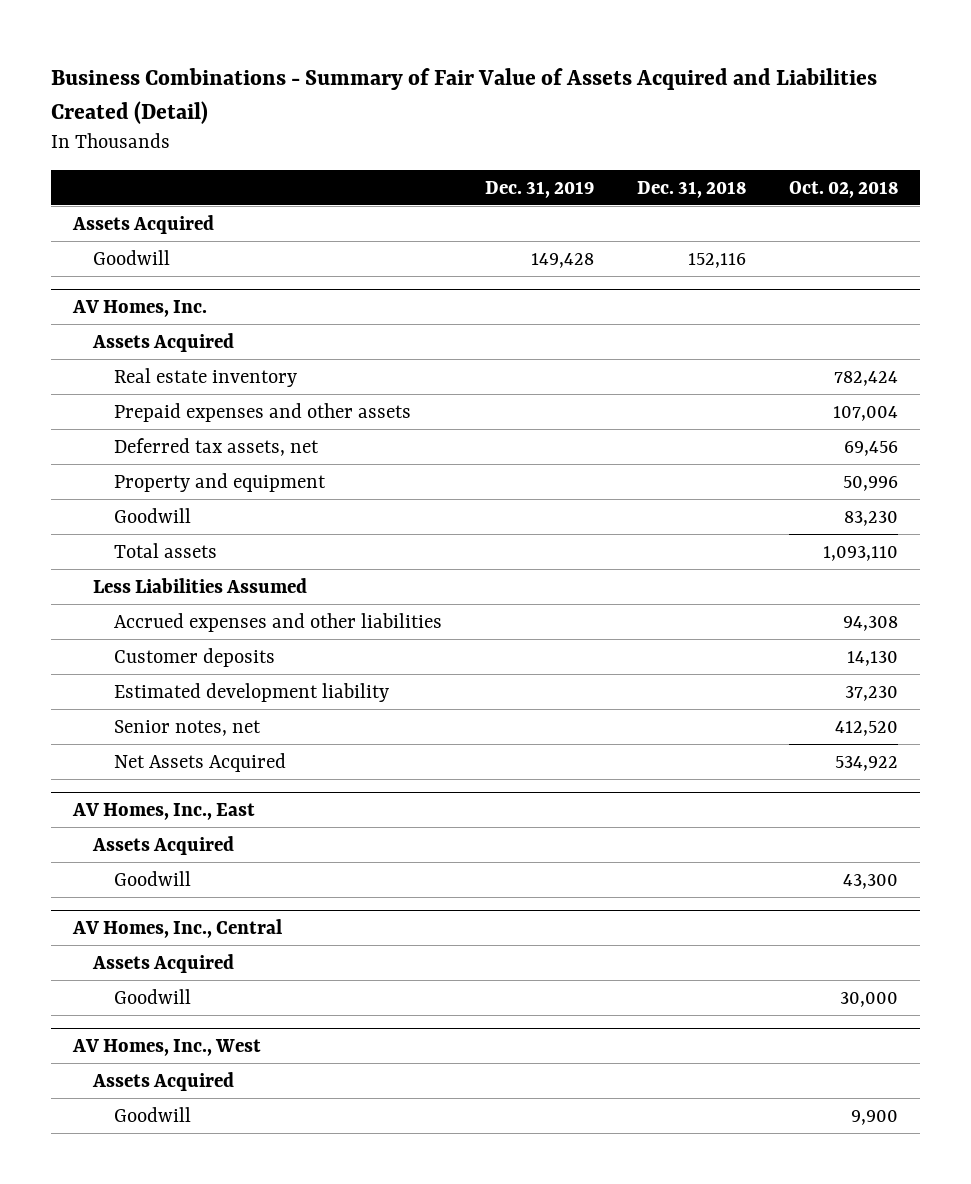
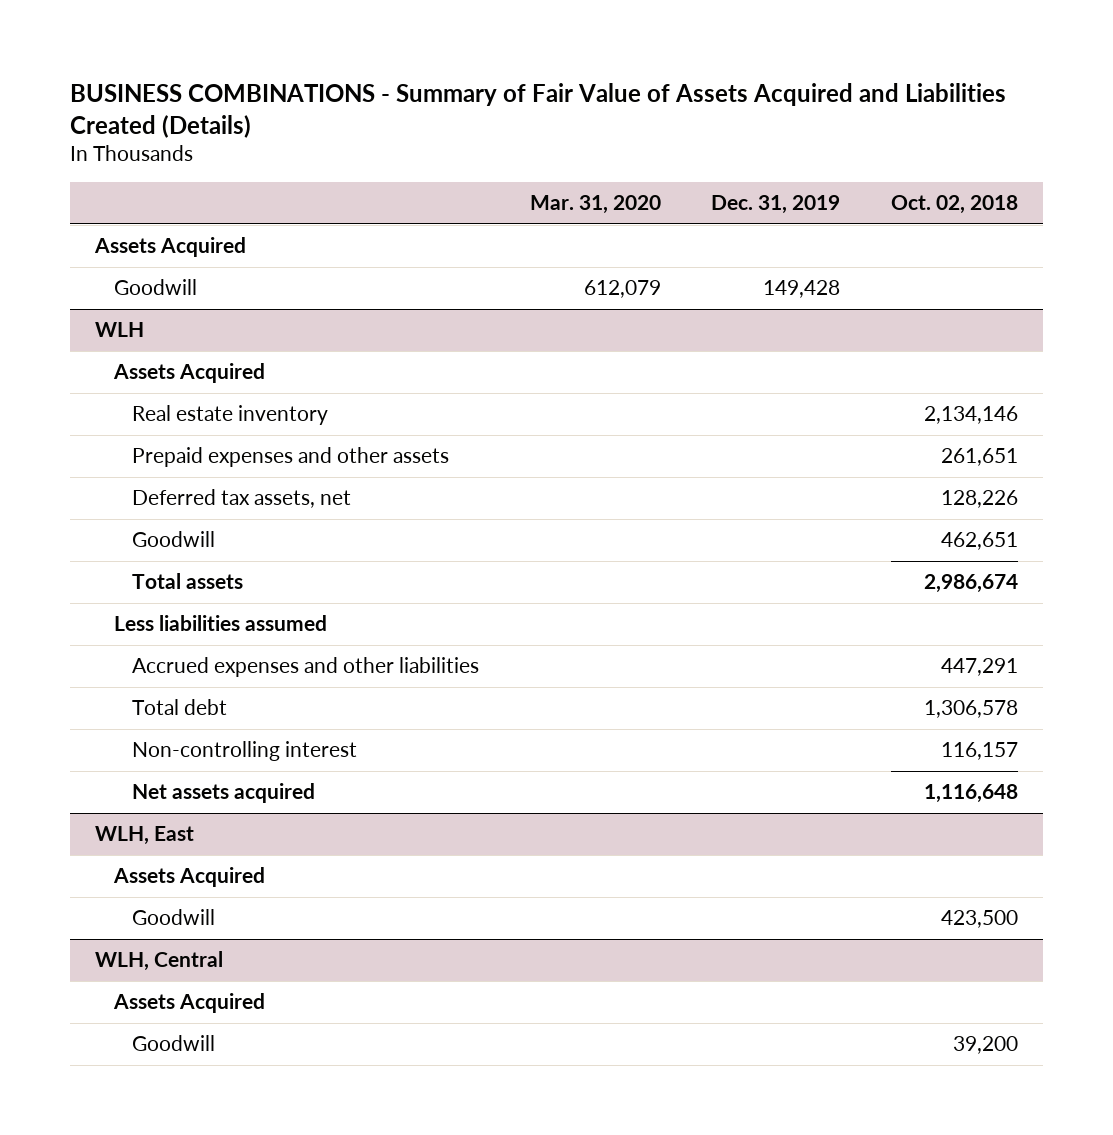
- Business Combinations - Summary of Fair Value of Assets Acquired and Liabilities Created (Detail)
+ BUSINESS COMBINATIONS - Summary of Fair Value of Assets Acquired and Liabilities Created (Details)
- | Dec. 31, 2019 | Dec. 31, 2018 | Oct. 02, 2018
+ | Mar. 31, 2020 | Dec. 31, 2019 | Oct. 02, 2018
- AV Homes, Inc.
- Assets Acquired
- Real estate inventory | | | 782,424
- Prepaid expenses and other assets | | | 107,004
- Deferred tax assets, net | | | 69,456
- Property and equipment | | | 50,996
- Goodwill | | | 83,230
- Total assets | | | 1,093,110
- Less Liabilities Assumed
- Accrued expenses and other liabilities | | | 94,308
- Customer deposits | | | 14,130
- Estimated development liability | | | 37,230
- Senior notes, net | | | 412,520
- Net Assets Acquired | | | 534,922
- AV Homes, Inc., East
+ WLH
- Goodwill | | | 43,300
- AV Homes, Inc., Central
+ Real estate inventory | | | 2,134,146
+ Prepaid expenses and other assets | | | 261,651
+ Deferred tax assets, net | | | 128,226
+ Goodwill | | | 462,651
+ Total assets | | | 2,986,674
+ Less liabilities assumed
+ Accrued expenses and other liabilities | | | 447,291
+ Total debt | | | 1,306,578
+ Non-controlling interest | | | 116,157
+ Net assets acquired | | | 1,116,648
+ WLH, East
- Goodwill | | | 30,000
- AV Homes, Inc., West
+ Goodwill | | | 423,500
+ WLH, Central
- Goodwill | | | 9,900
+ Goodwill | | | 39,200

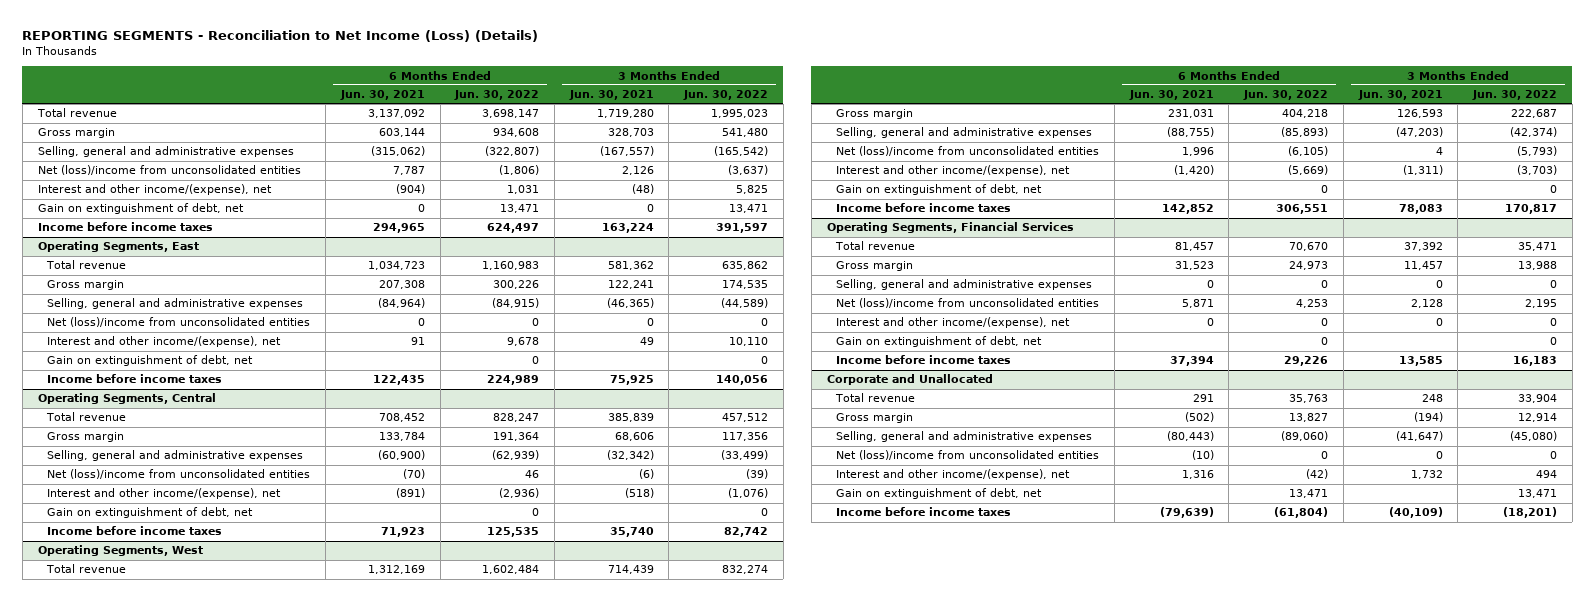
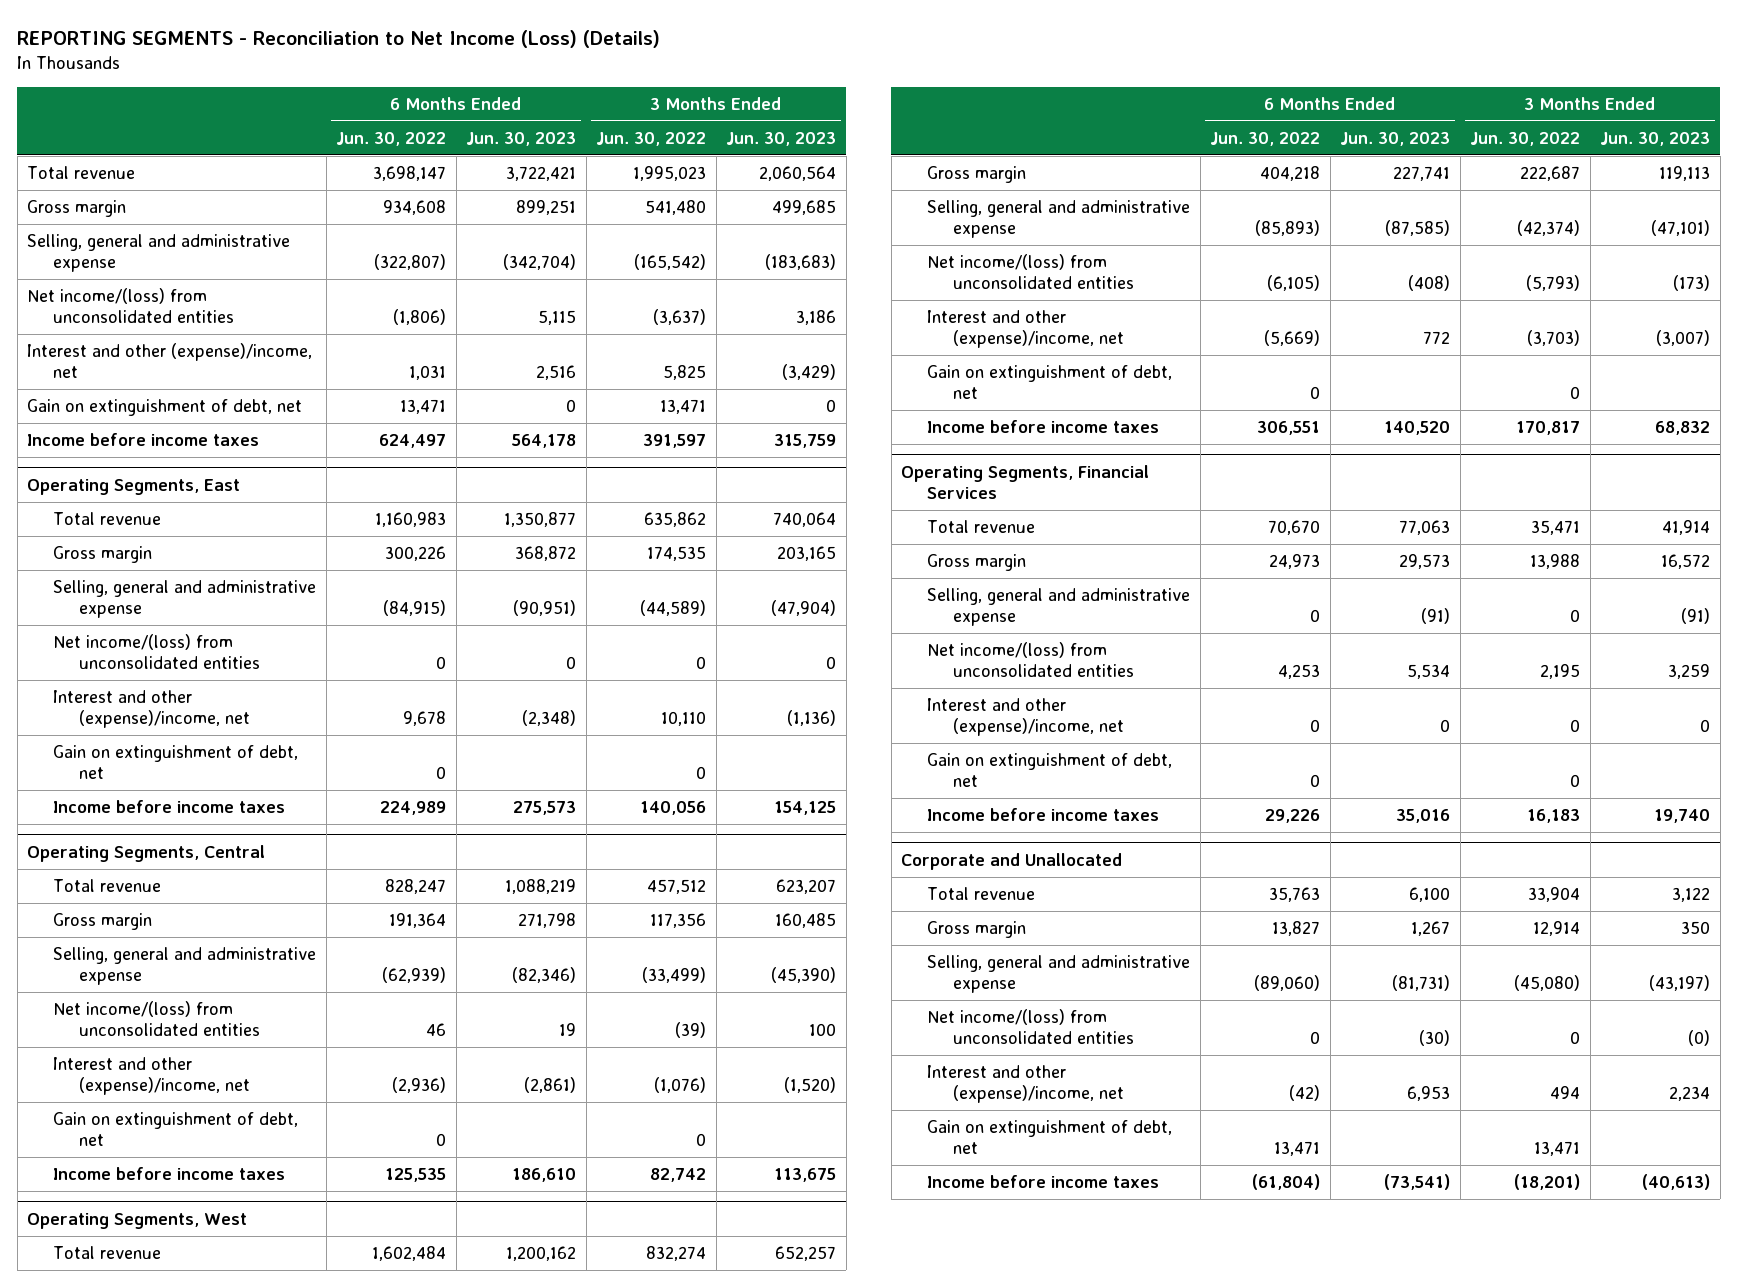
- | 6 Months Ended Jun. 30, 2021 | 6 Months Ended Jun. 30, 2022 | 3 Months Ended Jun. 30, 2021 | 3 Months Ended Jun. 30, 2022
+ | 6 Months Ended Jun. 30, 2022 | 6 Months Ended Jun. 30, 2023 | 3 Months Ended Jun. 30, 2022 | 3 Months Ended Jun. 30, 2023
- Selling, general and administrative expenses | (315,062) | (322,807) | (167,557) | (165,542)
- Net (loss)/income from unconsolidated entities | 7,787 | (1,806) | 2,126 | (3,637)
- Interest and other income/(expense), net | (904) | 1,031 | (48) | 5,825
+ Selling, general and administrative expense | (322,807) | (342,704) | (165,542) | (183,683)
+ Net income/(loss) from unconsolidated entities | (1,806) | 5,115 | (3,637) | 3,186
+ Interest and other (expense)/income, net | 1,031 | 2,516 | 5,825 | (3,429)
@ Operating Segments, East
- Selling, general and administrative expenses | (84,964) | (84,915) | (46,365) | (44,589)
- Net (loss)/income from unconsolidated entities | 0 | 0 | 0 | 0
- Interest and other income/(expense), net | 91 | 9,678 | 49 | 10,110
+ Selling, general and administrative expense | (84,915) | (90,951) | (44,589) | (47,904)
+ Net income/(loss) from unconsolidated entities | 0 | 0 | 0 | 0
+ Interest and other (expense)/income, net | 9,678 | (2,348) | 10,110 | (1,136)
@ Operating Segments, Central
- Selling, general and administrative expenses | (60,900) | (62,939) | (32,342) | (33,499)
- Net (loss)/income from unconsolidated entities | (70) | 46 | (6) | (39)
- Interest and other income/(expense), net | (891) | (2,936) | (518) | (1,076)
+ Selling, general and administrative expense | (62,939) | (82,346) | (33,499) | (45,390)
+ Net income/(loss) from unconsolidated entities | 46 | 19 | (39) | 100
+ Interest and other (expense)/income, net | (2,936) | (2,861) | (1,076) | (1,520)
@ Operating Segments, West
- Selling, general and administrative expenses | (88,755) | (85,893) | (47,203) | (42,374)
- Net (loss)/income from unconsolidated entities | 1,996 | (6,105) | 4 | (5,793)
- Interest and other income/(expense), net | (1,420) | (5,669) | (1,311) | (3,703)
+ Selling, general and administrative expense | (85,893) | (87,585) | (42,374) | (47,101)
+ Net income/(loss) from unconsolidated entities | (6,105) | (408) | (5,793) | (173)
+ Interest and other (expense)/income, net | (5,669) | 772 | (3,703) | (3,007)
@ Operating Segments, Financial Services
- Selling, general and administrative expenses | 0 | 0 | 0 | 0
- Net (loss)/income from unconsolidated entities | 5,871 | 4,253 | 2,128 | 2,195
- Interest and other income/(expense), net | 0 | 0 | 0 | 0
+ Selling, general and administrative expense | 0 | (91) | 0 | (91)
+ Net income/(loss) from unconsolidated entities | 4,253 | 5,534 | 2,195 | 3,259
+ Interest and other (expense)/income, net | 0 | 0 | 0 | 0
@ Corporate and Unallocated
- Selling, general and administrative expenses | (80,443) | (89,060) | (41,647) | (45,080)
- Net (loss)/income from unconsolidated entities | (10) | 0 | 0 | 0
- Interest and other income/(expense), net | 1,316 | (42) | 1,732 | 494
+ Selling, general and administrative expense | (89,060) | (81,731) | (45,080) | (43,197)
+ Net income/(loss) from unconsolidated entities | 0 | (30) | 0 | (0)
+ Interest and other (expense)/income, net | (42) | 6,953 | 494 | 2,234

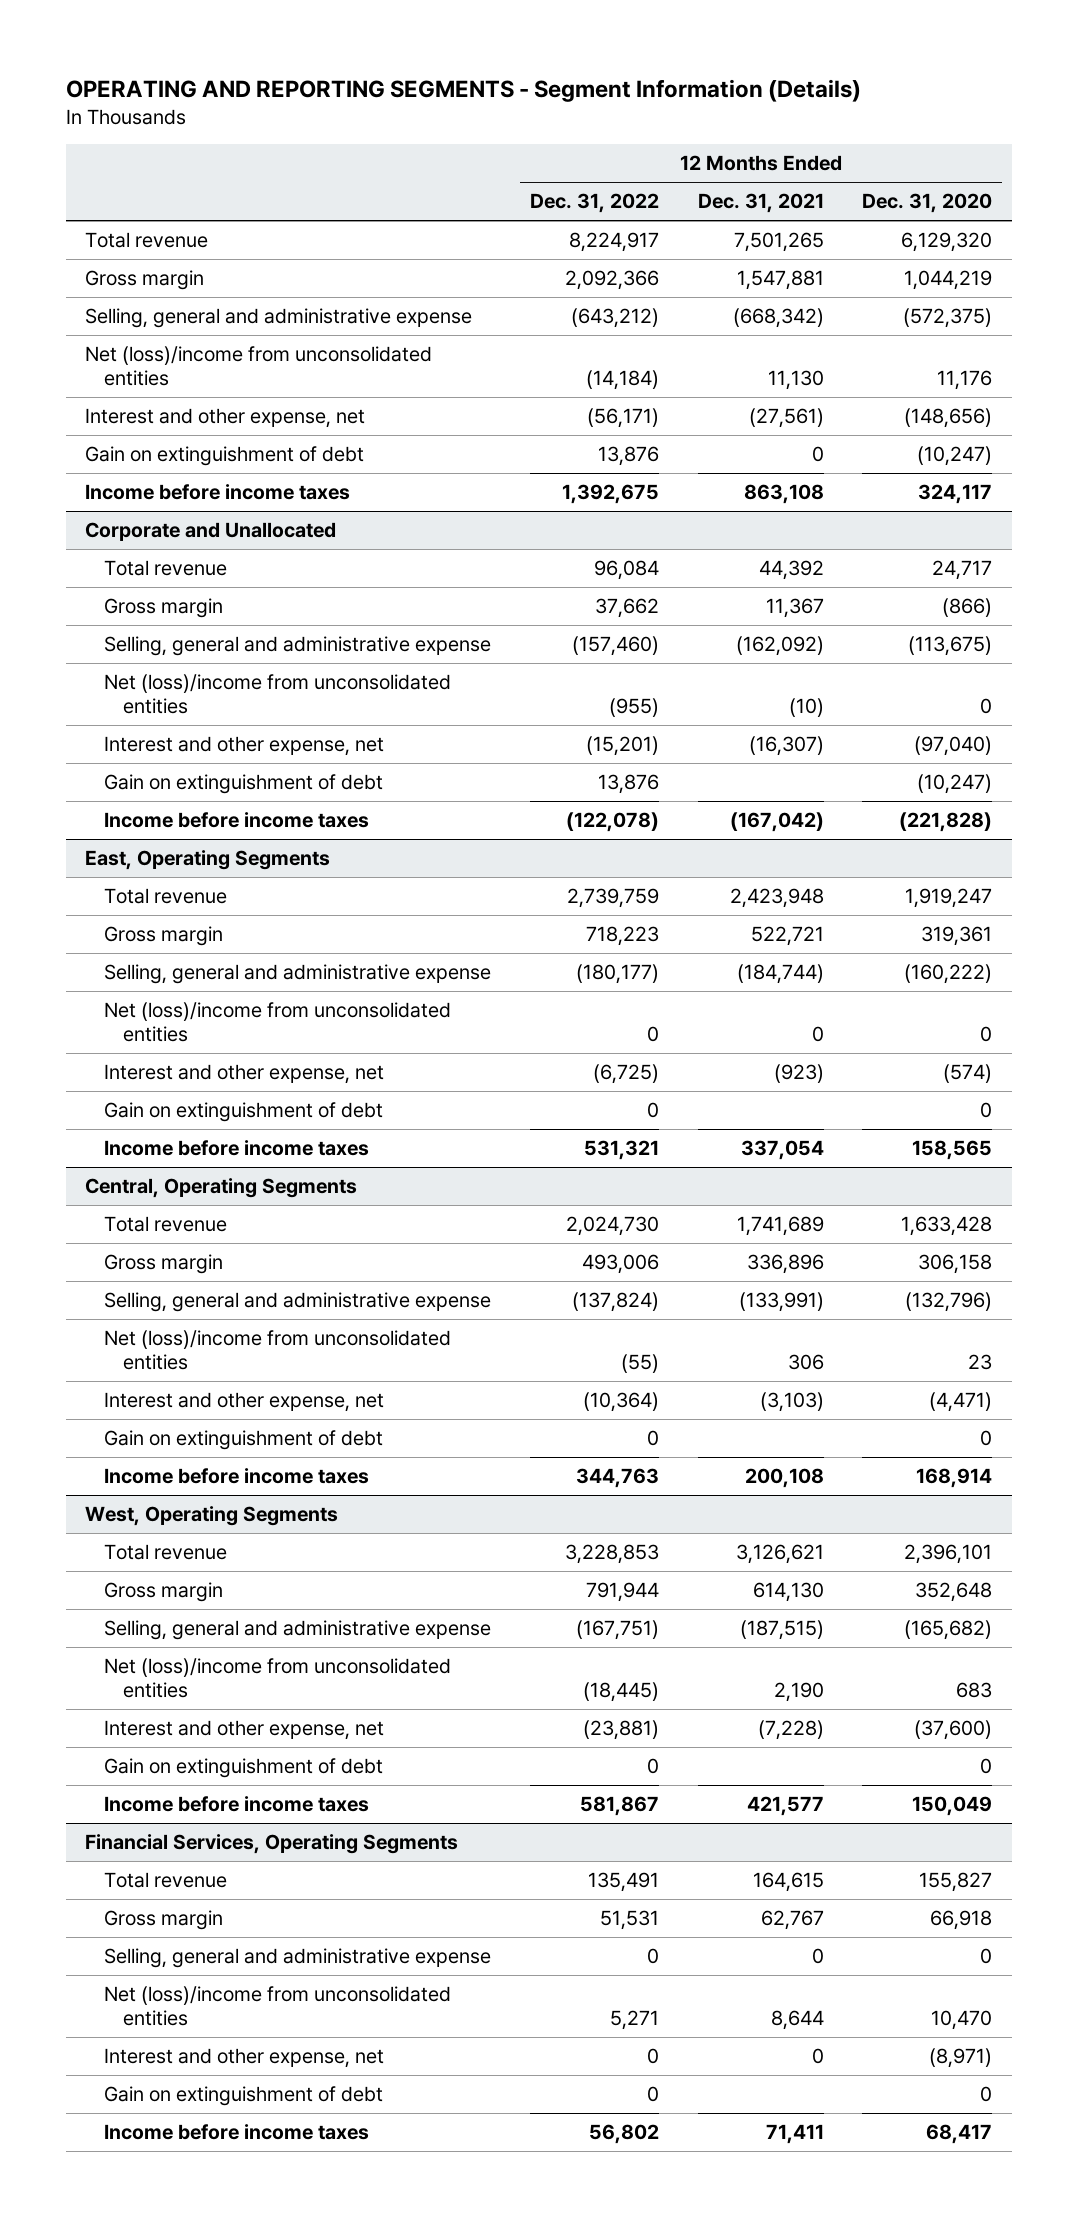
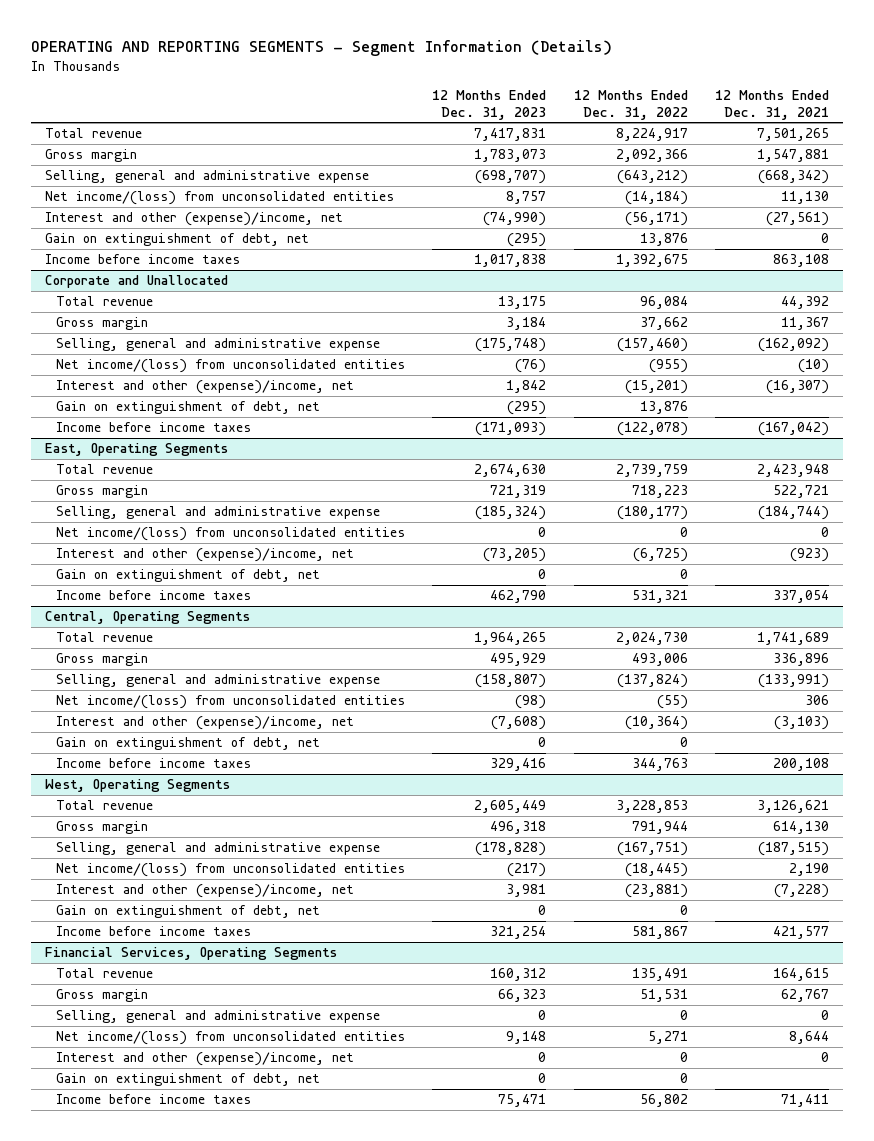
- | 12 Months Ended Dec. 31, 2022 | 12 Months Ended Dec. 31, 2021 | 12 Months Ended Dec. 31, 2020
+ | 12 Months Ended Dec. 31, 2023 | 12 Months Ended Dec. 31, 2022 | 12 Months Ended Dec. 31, 2021
- Net (loss)/income from unconsolidated entities | (14,184) | 11,130 | 11,176
- Interest and other expense, net | (56,171) | (27,561) | (148,656)
- Gain on extinguishment of debt | 13,876 | 0 | (10,247)
+ Net income/(loss) from unconsolidated entities | 8,757 | (14,184) | 11,130
+ Interest and other (expense)/income, net | (74,990) | (56,171) | (27,561)
+ Gain on extinguishment of debt, net | (295) | 13,876 | 0
@ Corporate and Unallocated
- Net (loss)/income from unconsolidated entities | (955) | (10) | 0
- Interest and other expense, net | (15,201) | (16,307) | (97,040)
- Gain on extinguishment of debt | 13,876 | | (10,247)
+ Net income/(loss) from unconsolidated entities | (76) | (955) | (10)
+ Interest and other (expense)/income, net | 1,842 | (15,201) | (16,307)
+ Gain on extinguishment of debt, net | (295) | 13,876 |
@ East, Operating Segments
- Net (loss)/income from unconsolidated entities | 0 | 0 | 0
- Interest and other expense, net | (6,725) | (923) | (574)
- Gain on extinguishment of debt | 0 | | 0
+ Net income/(loss) from unconsolidated entities | 0 | 0 | 0
+ Interest and other (expense)/income, net | (73,205) | (6,725) | (923)
+ Gain on extinguishment of debt, net | 0 | 0 |
@ Central, Operating Segments
- Net (loss)/income from unconsolidated entities | (55) | 306 | 23
- Interest and other expense, net | (10,364) | (3,103) | (4,471)
- Gain on extinguishment of debt | 0 | | 0
+ Net income/(loss) from unconsolidated entities | (98) | (55) | 306
+ Interest and other (expense)/income, net | (7,608) | (10,364) | (3,103)
+ Gain on extinguishment of debt, net | 0 | 0 |
@ West, Operating Segments
- Net (loss)/income from unconsolidated entities | (18,445) | 2,190 | 683
- Interest and other expense, net | (23,881) | (7,228) | (37,600)
- Gain on extinguishment of debt | 0 | | 0
+ Net income/(loss) from unconsolidated entities | (217) | (18,445) | 2,190
+ Interest and other (expense)/income, net | 3,981 | (23,881) | (7,228)
+ Gain on extinguishment of debt, net | 0 | 0 |
@ Financial Services, Operating Segments
- Net (loss)/income from unconsolidated entities | 5,271 | 8,644 | 10,470
- Interest and other expense, net | 0 | 0 | (8,971)
- Gain on extinguishment of debt | 0 | | 0
+ Net income/(loss) from unconsolidated entities | 9,148 | 5,271 | 8,644
+ Interest and other (expense)/income, net | 0 | 0 | 0
+ Gain on extinguishment of debt, net | 0 | 0 |

